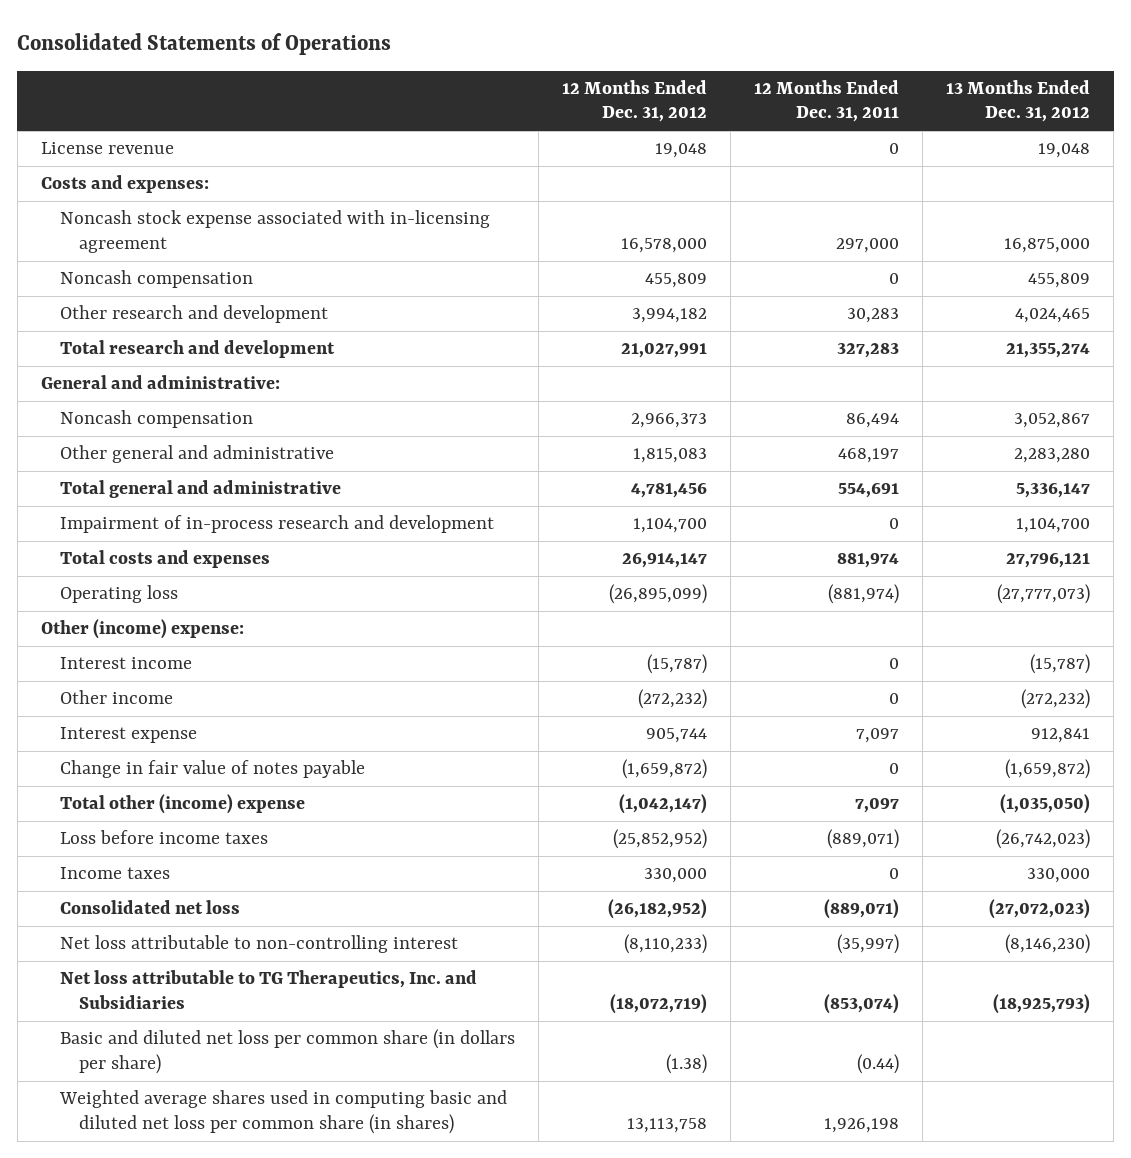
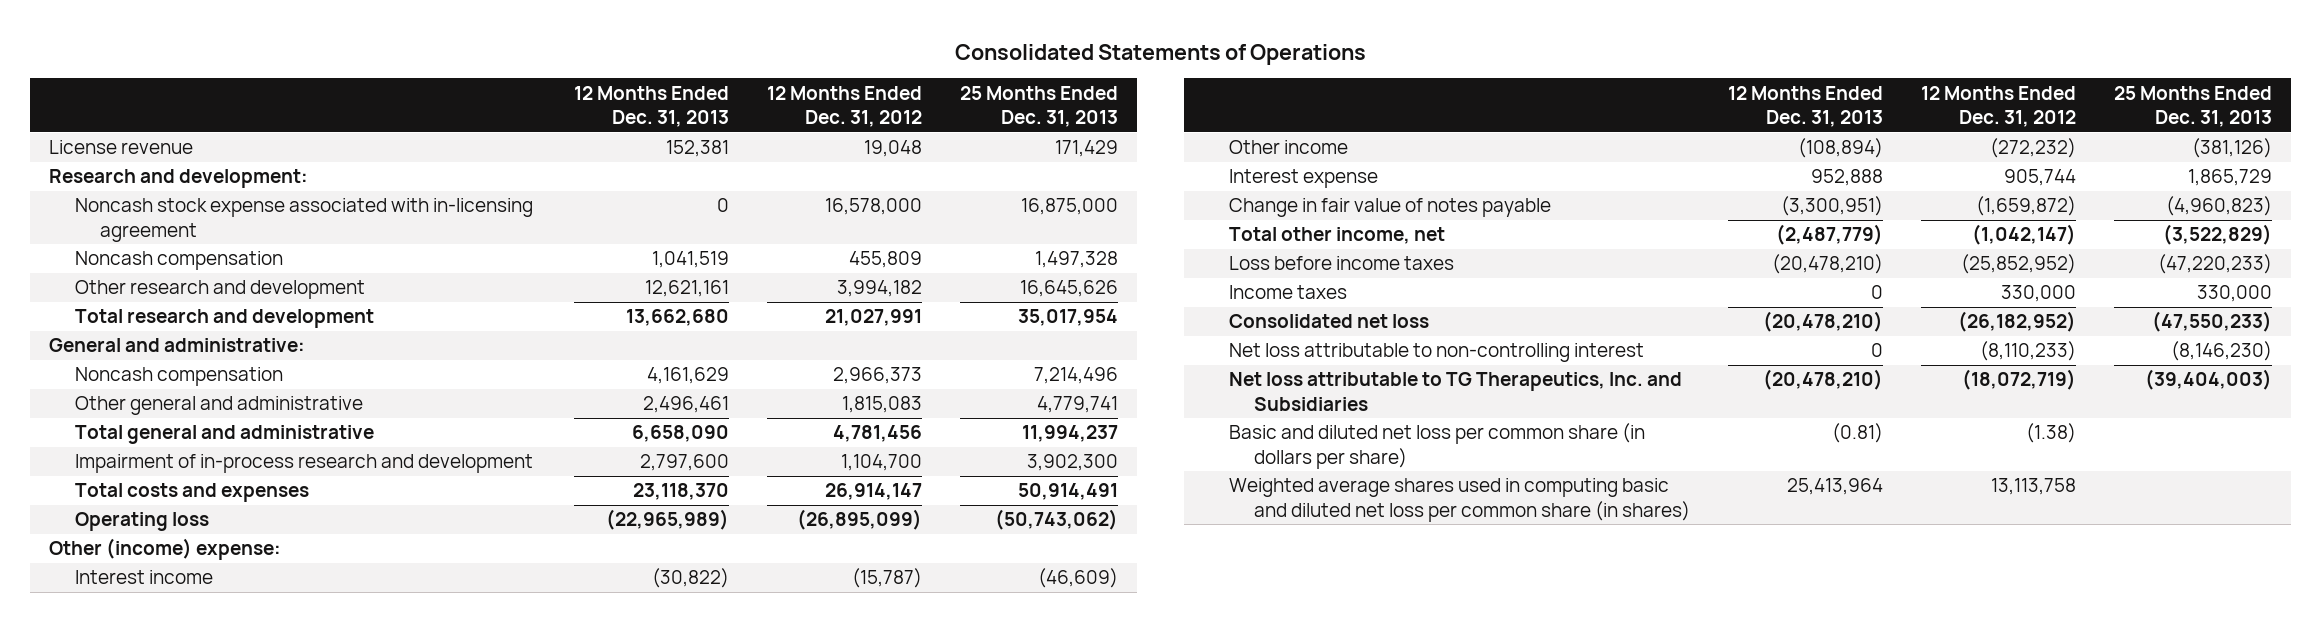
- | 12 Months Ended Dec. 31, 2012 | 12 Months Ended Dec. 31, 2011 | 13 Months Ended Dec. 31, 2012
+ | 12 Months Ended Dec. 31, 2013 | 12 Months Ended Dec. 31, 2012 | 25 Months Ended Dec. 31, 2013
- Costs and expenses:
+ Research and development:
- Total other (income) expense | (1,042,147) | 7,097 | (1,035,050)
+ Total other income, net | (2,487,779) | (1,042,147) | (3,522,829)

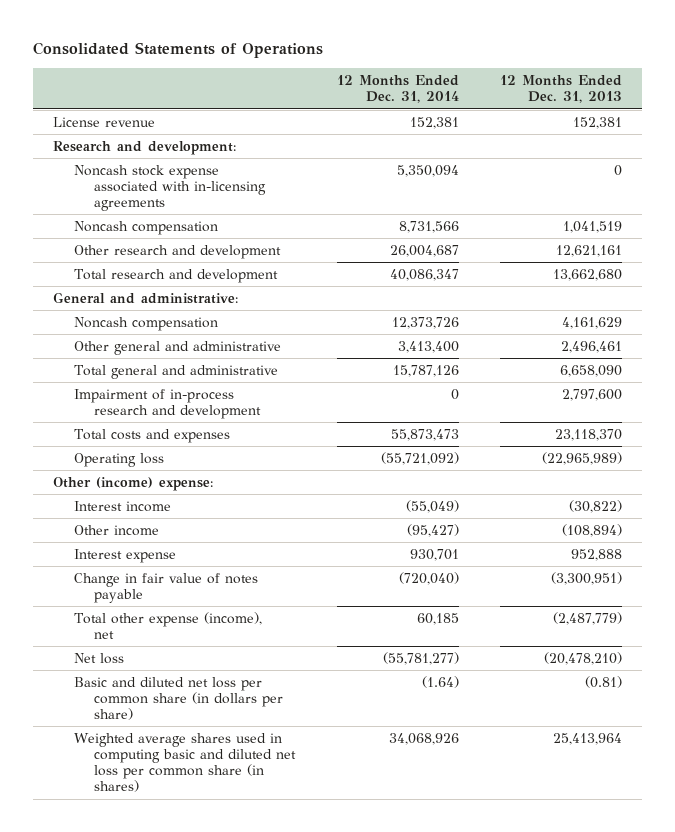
- | 12 Months Ended Dec. 31, 2013 | 12 Months Ended Dec. 31, 2012 | 25 Months Ended Dec. 31, 2013
+ | 12 Months Ended Dec. 31, 2014 | 12 Months Ended Dec. 31, 2013
- Noncash stock expense associated with in-licensing agreement | 0 | 16,578,000 | 16,875,000
+ Noncash stock expense associated with in-licensing agreements | 5,350,094 | 0
- Total other income, net | (2,487,779) | (1,042,147) | (3,522,829)
- Loss before income taxes | (20,478,210) | (25,852,952) | (47,220,233)
- Income taxes | 0 | 330,000 | 330,000
- Consolidated net loss | (20,478,210) | (26,182,952) | (47,550,233)
- Net loss attributable to non-controlling interest | 0 | (8,110,233) | (8,146,230)
- Net loss attributable to TG Therapeutics, Inc. and Subsidiaries | (20,478,210) | (18,072,719) | (39,404,003)
+ Total other expense (income), net | 60,185 | (2,487,779)
+ Net loss | (55,781,277) | (20,478,210)

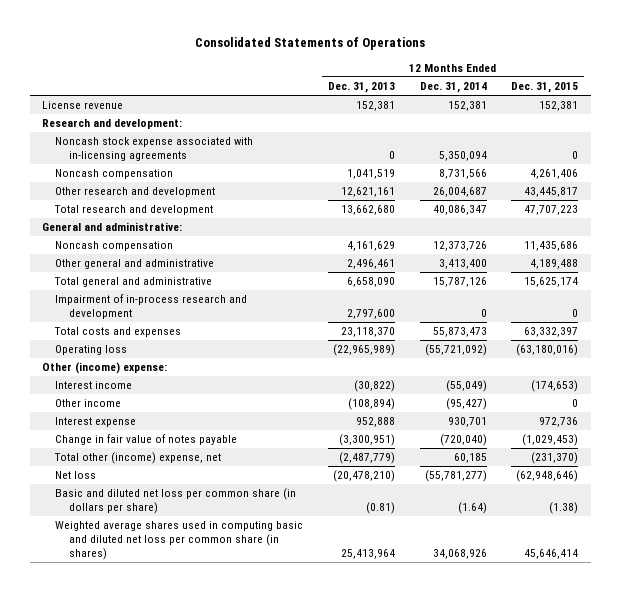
- | 12 Months Ended Dec. 31, 2014 | 12 Months Ended Dec. 31, 2013
+ | 12 Months Ended Dec. 31, 2013 | 12 Months Ended Dec. 31, 2014 | 12 Months Ended Dec. 31, 2015
- Total other expense (income), net | 60,185 | (2,487,779)
+ Total other (income) expense, net | (2,487,779) | 60,185 | (231,370)

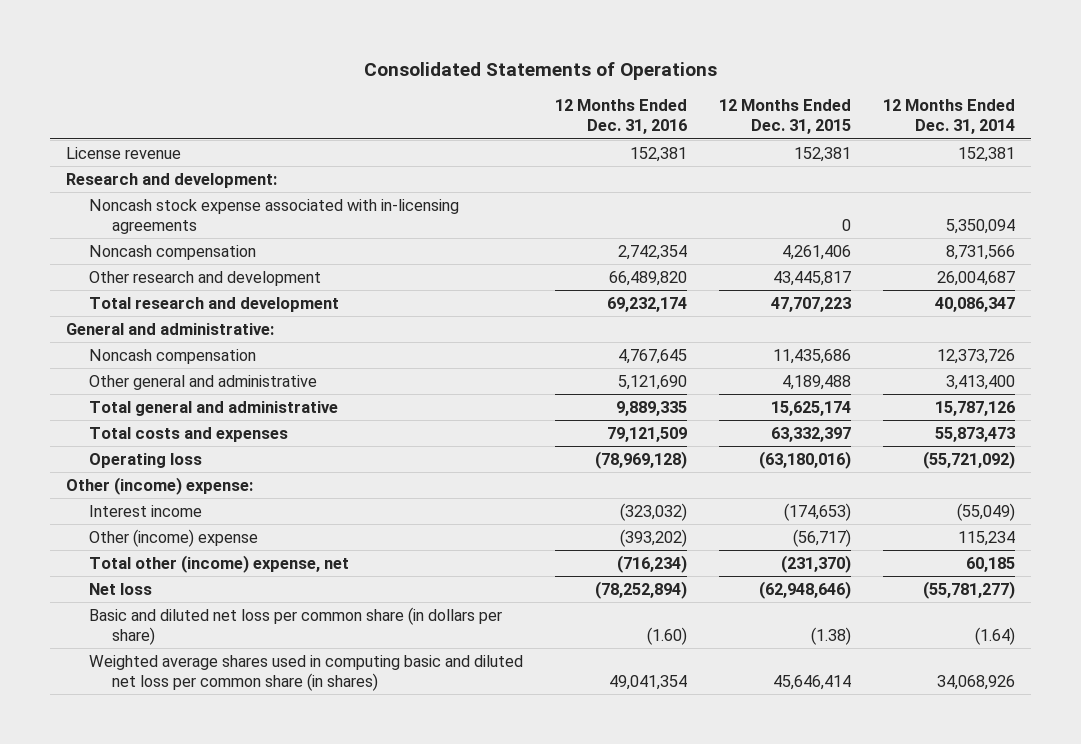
- | 12 Months Ended Dec. 31, 2013 | 12 Months Ended Dec. 31, 2014 | 12 Months Ended Dec. 31, 2015
+ | 12 Months Ended Dec. 31, 2016 | 12 Months Ended Dec. 31, 2015 | 12 Months Ended Dec. 31, 2014
- Impairment of in-process research and development | 2,797,600 | 0 | 0
- Other income | (108,894) | (95,427) | 0
- Interest expense | 952,888 | 930,701 | 972,736
- Change in fair value of notes payable | (3,300,951) | (720,040) | (1,029,453)
+ Other (income) expense | (393,202) | (56,717) | 115,234

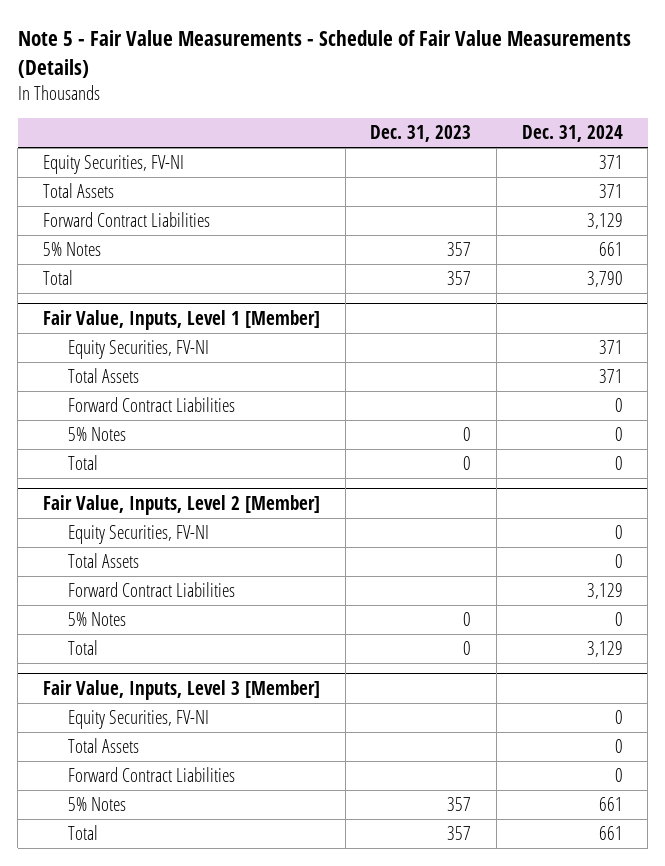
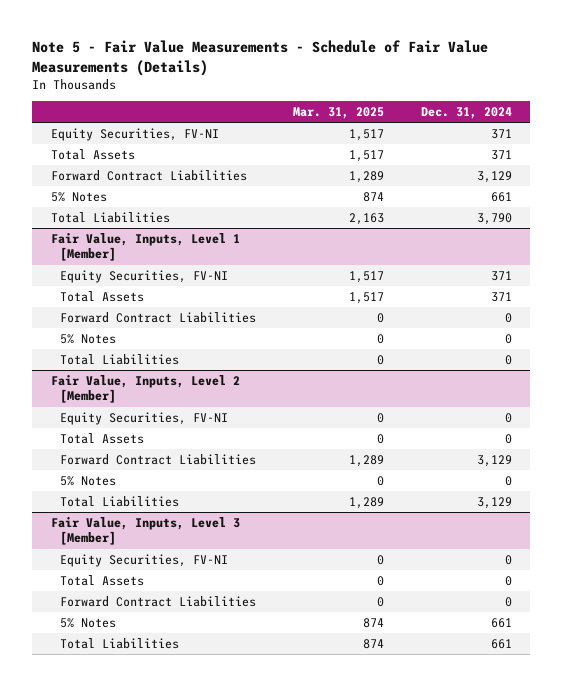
- | Dec. 31, 2023 | Dec. 31, 2024
+ | Mar. 31, 2025 | Dec. 31, 2024
- Total | 357 | 3,790
+ Total Liabilities | 2,163 | 3,790
@ Fair Value, Inputs, Level 1 [Member]
- Total | 0 | 0
+ Total Liabilities | 0 | 0
@ Fair Value, Inputs, Level 2 [Member]
- Total | 0 | 3,129
+ Total Liabilities | 1,289 | 3,129
@ Fair Value, Inputs, Level 3 [Member]
- Total | 357 | 661
+ Total Liabilities | 874 | 661

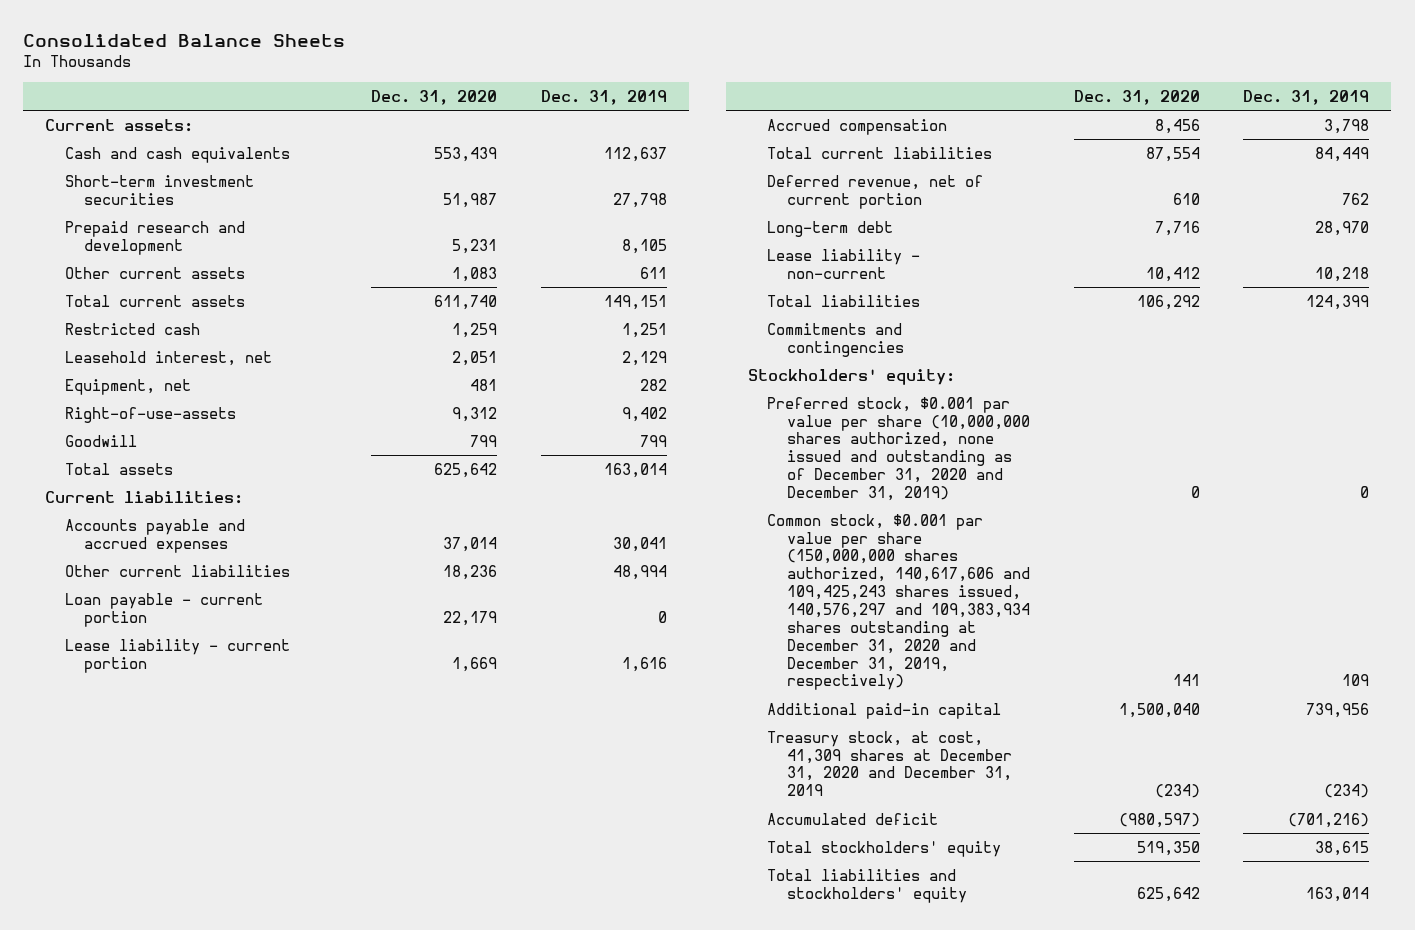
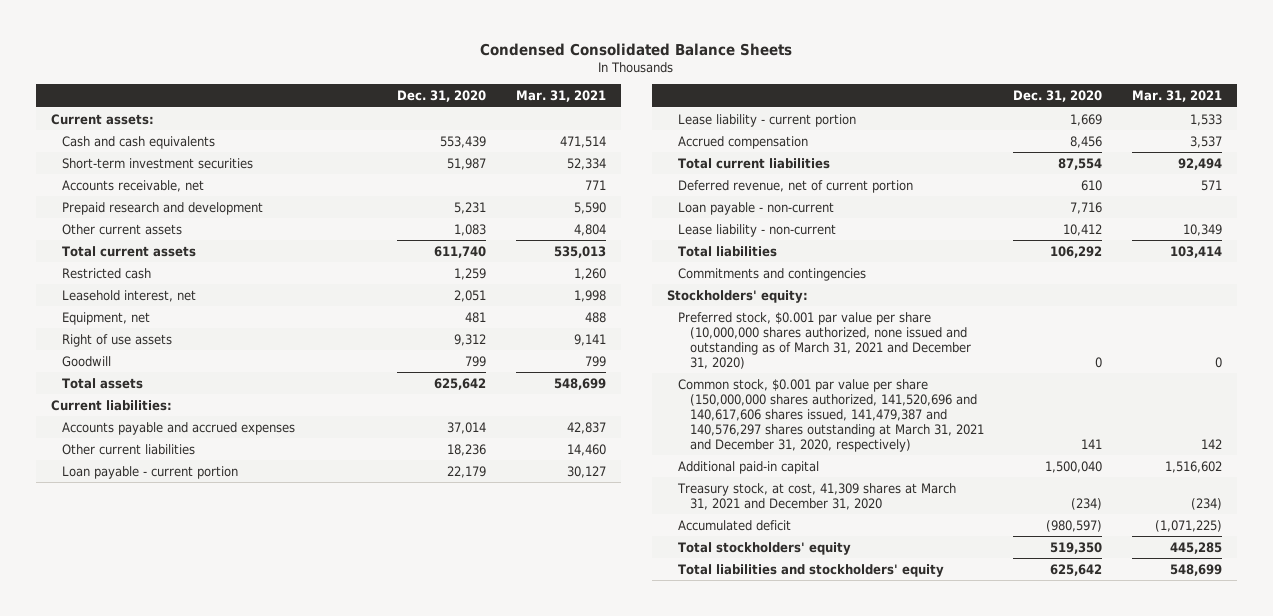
- Consolidated Balance Sheets
+ Condensed Consolidated Balance Sheets
- | Dec. 31, 2020 | Dec. 31, 2019
+ | Dec. 31, 2020 | Mar. 31, 2021
+ Accounts receivable, net | | 771
- Right-of-use-assets | 9,312 | 9,402
+ Right of use assets | 9,312 | 9,141
- Long-term debt | 7,716 | 28,970
+ Loan payable - non-current | 7,716 |
- Preferred stock, $0.001 par value per share (10,000,000 shares authorized, none issued and outstanding as of December 31, 2020 and December 31, 2019) | 0 | 0
- Common stock, $0.001 par value per share (150,000,000 shares authorized, 140,617,606 and 109,425,243 shares issued, 140,576,297 and 109,383,934 shares outstanding at December 31, 2020 and December 31, 2019, respectively) | 141 | 109
+ Preferred stock, $0.001 par value per share (10,000,000 shares authorized, none issued and outstanding as of March 31, 2021 and December 31, 2020) | 0 | 0
+ Common stock, $0.001 par value per share (150,000,000 shares authorized, 141,520,696 and 140,617,606 shares issued, 141,479,387 and 140,576,297 shares outstanding at March 31, 2021 and December 31, 2020, respectively) | 141 | 142
- Treasury stock, at cost, 41,309 shares at December 31, 2020 and December 31, 2019 | (234) | (234)
+ Treasury stock, at cost, 41,309 shares at March 31, 2021 and December 31, 2020 | (234) | (234)

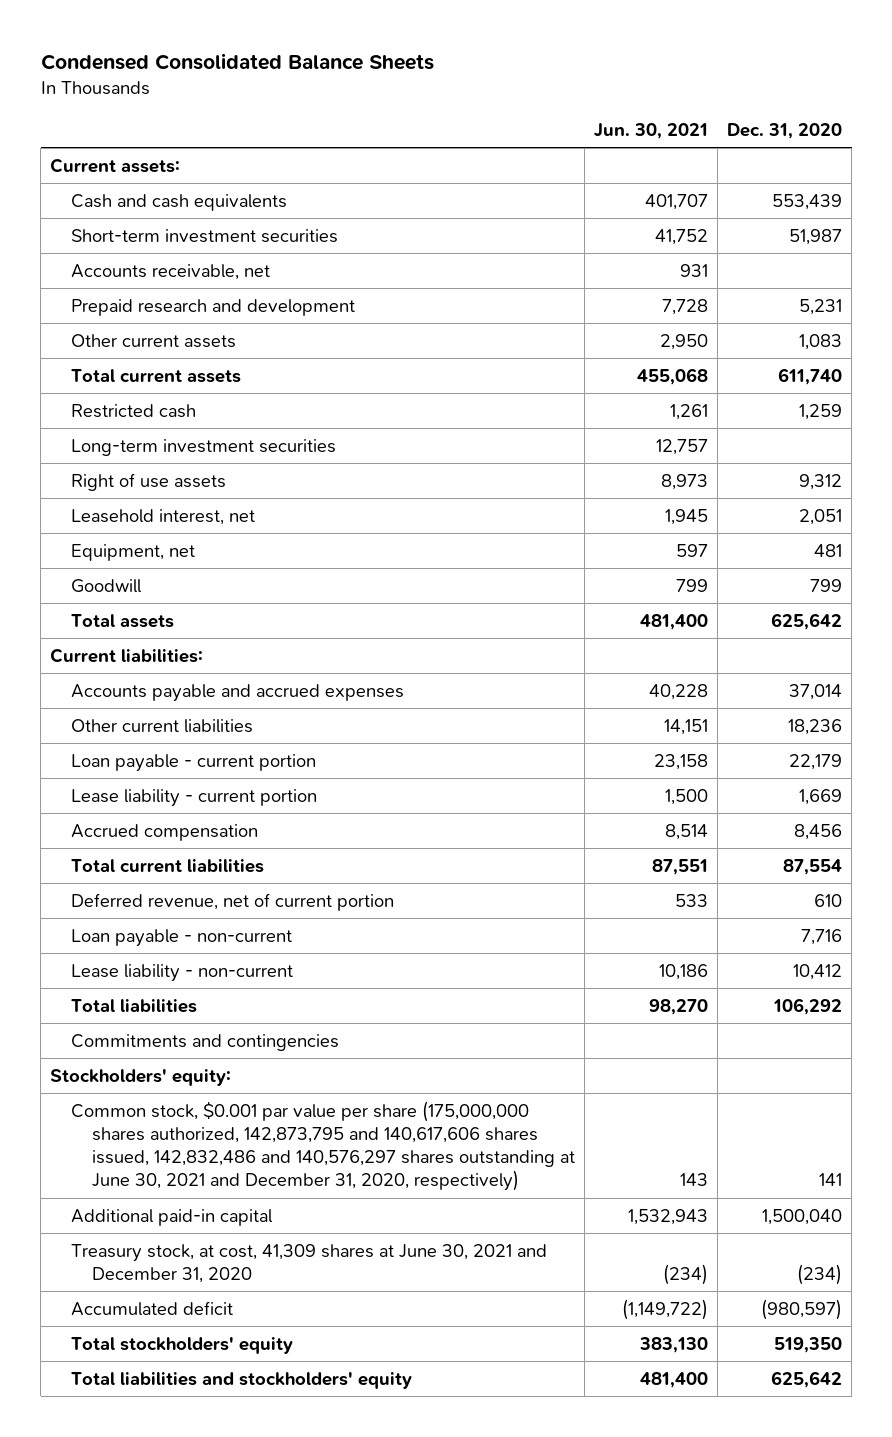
- | Dec. 31, 2020 | Mar. 31, 2021
+ | Jun. 30, 2021 | Dec. 31, 2020
+ Long-term investment securities | 12,757 |
moved up: Right of use assets | 8,973 | 9,312
- Preferred stock, $0.001 par value per share (10,000,000 shares authorized, none issued and outstanding as of March 31, 2021 and December 31, 2020) | 0 | 0
- Common stock, $0.001 par value per share (150,000,000 shares authorized, 141,520,696 and 140,617,606 shares issued, 141,479,387 and 140,576,297 shares outstanding at March 31, 2021 and December 31, 2020, respectively) | 141 | 142
+ Common stock, $0.001 par value per share (175,000,000 shares authorized, 142,873,795 and 140,617,606 shares issued, 142,832,486 and 140,576,297 shares outstanding at June 30, 2021 and December 31, 2020, respectively) | 143 | 141
- Treasury stock, at cost, 41,309 shares at March 31, 2021 and December 31, 2020 | (234) | (234)
+ Treasury stock, at cost, 41,309 shares at June 30, 2021 and December 31, 2020 | (234) | (234)

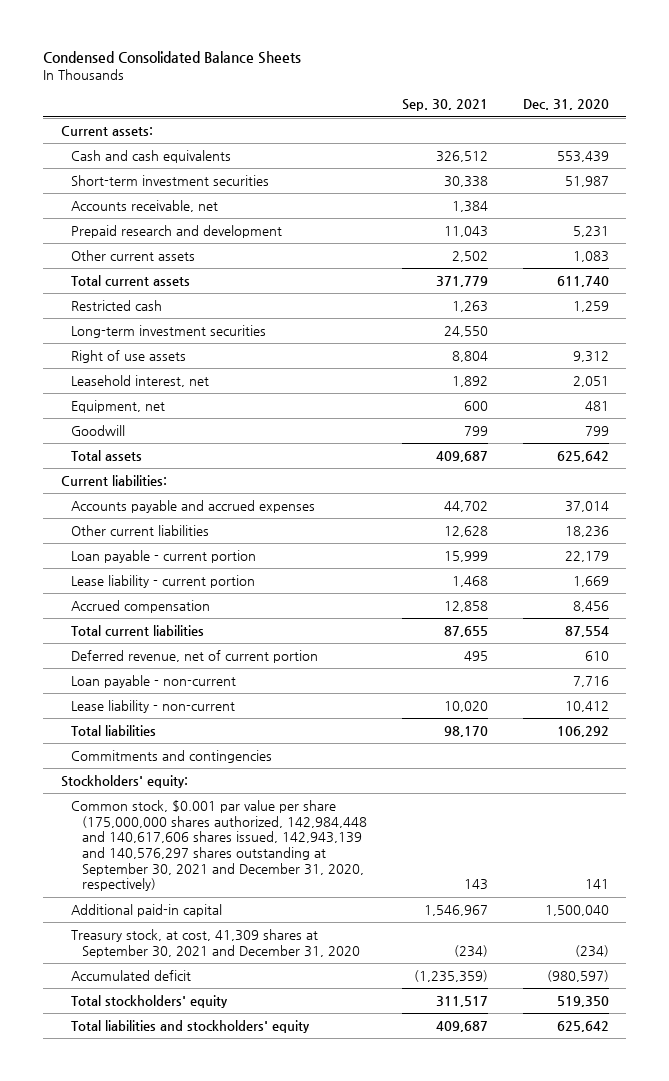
- | Jun. 30, 2021 | Dec. 31, 2020
+ | Sep. 30, 2021 | Dec. 31, 2020
- Common stock, $0.001 par value per share (175,000,000 shares authorized, 142,873,795 and 140,617,606 shares issued, 142,832,486 and 140,576,297 shares outstanding at June 30, 2021 and December 31, 2020, respectively) | 143 | 141
+ Common stock, $0.001 par value per share (175,000,000 shares authorized, 142,984,448 and 140,617,606 shares issued, 142,943,139 and 140,576,297 shares outstanding at September 30, 2021 and December 31, 2020, respectively) | 143 | 141
- Treasury stock, at cost, 41,309 shares at June 30, 2021 and December 31, 2020 | (234) | (234)
+ Treasury stock, at cost, 41,309 shares at September 30, 2021 and December 31, 2020 | (234) | (234)

